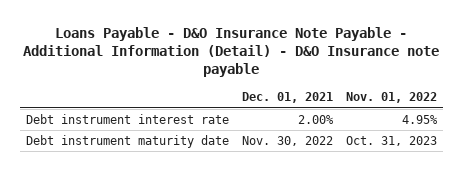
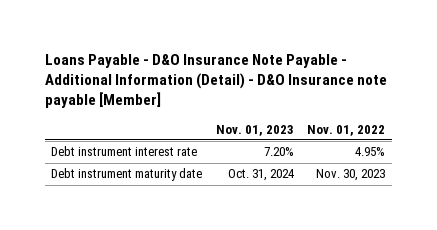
- Loans Payable - D&O Insurance Note Payable - Additional Information (Detail) - D&O Insurance note payable
+ Loans Payable - D&O Insurance Note Payable - Additional Information (Detail) - D&O Insurance note payable [Member]
- | Dec. 01, 2021 | Nov. 01, 2022
+ | Nov. 01, 2023 | Nov. 01, 2022
- Debt instrument maturity date | Nov. 30, 2022 | Oct. 31, 2023
+ Debt instrument maturity date | Oct. 31, 2024 | Nov. 30, 2023

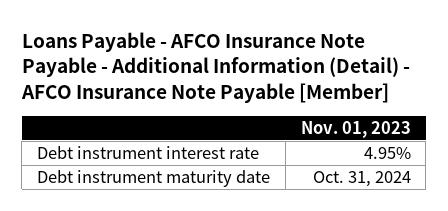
- Loans Payable - D&O Insurance Note Payable - Additional Information (Detail) - D&O Insurance note payable [Member]
+ Loans Payable - AFCO Insurance Note Payable - Additional Information (Detail) - AFCO Insurance Note Payable [Member]
- | Nov. 01, 2023 | Nov. 01, 2022
+ | Nov. 01, 2023
- Debt instrument interest rate | 7.20% | 4.95%
+ Debt instrument interest rate | 4.95%

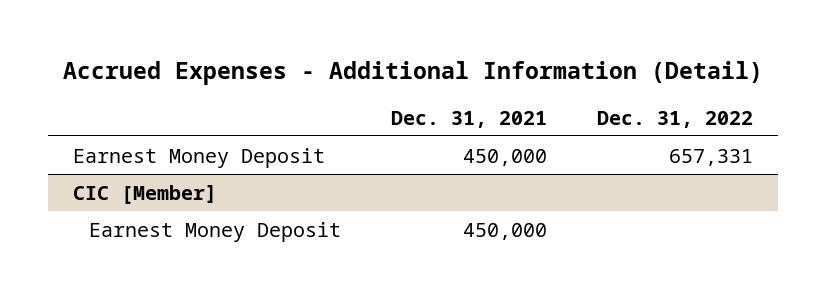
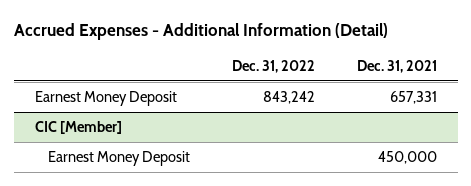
- | Dec. 31, 2021 | Dec. 31, 2022
+ | Dec. 31, 2022 | Dec. 31, 2021
- Earnest Money Deposit | 450,000 | 657,331
+ Earnest Money Deposit | 843,242 | 657,331

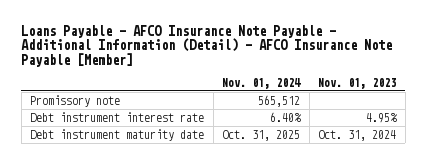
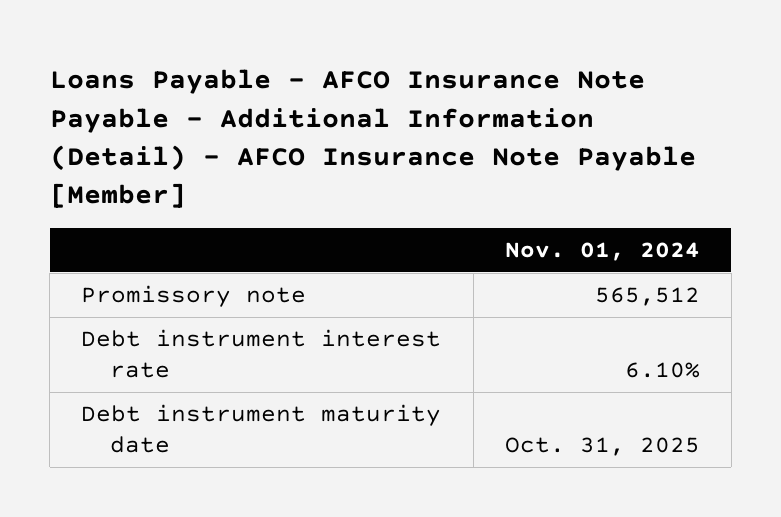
- | Nov. 01, 2024 | Nov. 01, 2023
+ | Nov. 01, 2024
- Debt instrument interest rate | 6.40% | 4.95%
+ Debt instrument interest rate | 6.10%

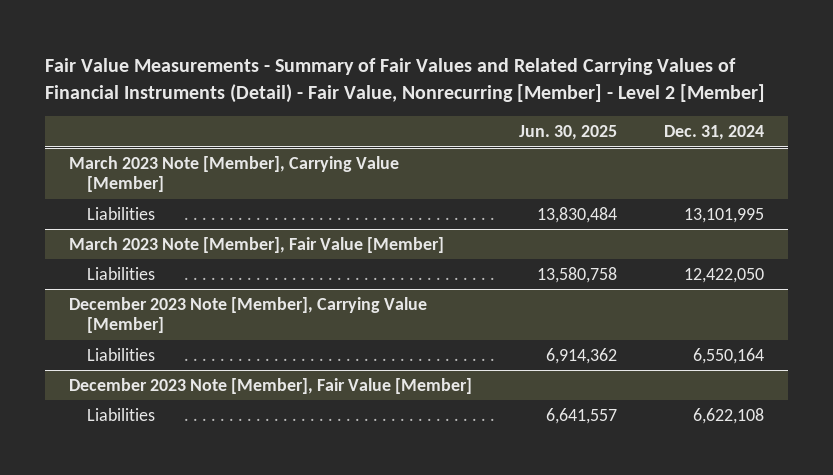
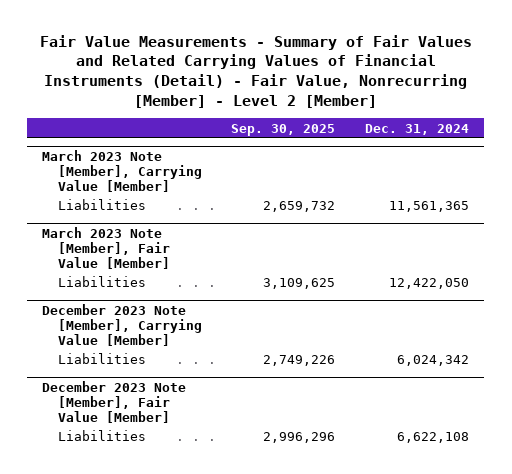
- | Jun. 30, 2025 | Dec. 31, 2024
+ | Sep. 30, 2025 | Dec. 31, 2024
@ March 2023 Note [Member], Carrying Value [Member]
- Liabilities | 13,830,484 | 13,101,995
+ Liabilities | 2,659,732 | 11,561,365
@ December 2023 Note [Member], Carrying Value [Member]
- Liabilities | 6,914,362 | 6,550,164
+ Liabilities | 2,749,226 | 6,024,342

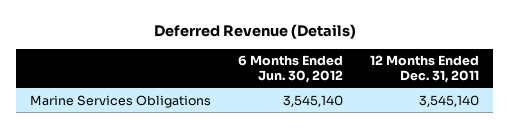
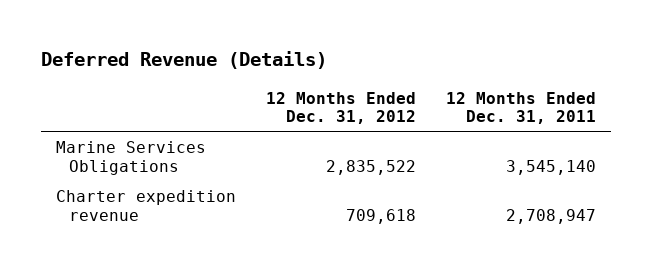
- | 6 Months Ended Jun. 30, 2012 | 12 Months Ended Dec. 31, 2011
+ | 12 Months Ended Dec. 31, 2012 | 12 Months Ended Dec. 31, 2011
+ Charter expedition revenue | 709,618 | 2,708,947

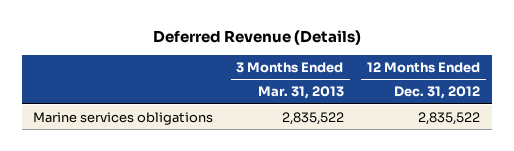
- | 12 Months Ended Dec. 31, 2012 | 12 Months Ended Dec. 31, 2011
+ | 3 Months Ended Mar. 31, 2013 | 12 Months Ended Dec. 31, 2012
- Marine Services Obligations | 2,835,522 | 3,545,140
- Charter expedition revenue | 709,618 | 2,708,947
+ Marine services obligations | 2,835,522 | 2,835,522

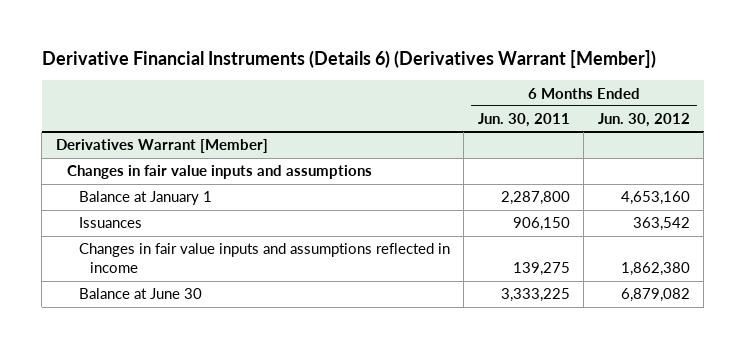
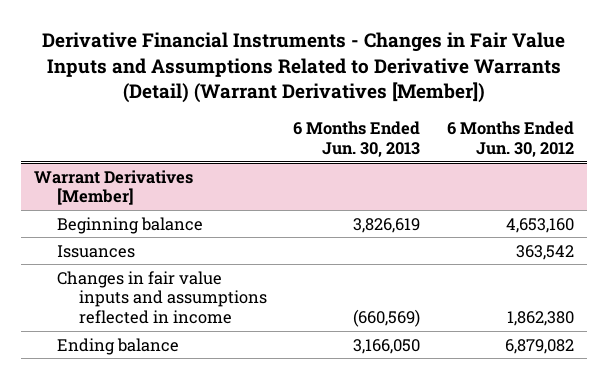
- Derivative Financial Instruments (Details 6) (Derivatives Warrant [Member])
+ Derivative Financial Instruments - Changes in Fair Value Inputs and Assumptions Related to Derivative Warrants (Detail) (Warrant Derivatives [Member])
- | 6 Months Ended Jun. 30, 2011 | 6 Months Ended Jun. 30, 2012
+ | 6 Months Ended Jun. 30, 2013 | 6 Months Ended Jun. 30, 2012
- Derivatives Warrant [Member]
- Changes in fair value inputs and assumptions
- Balance at January 1 | 2,287,800 | 4,653,160
+ Warrant Derivatives [Member]
+ Beginning balance | 3,826,619 | 4,653,160
- Balance at June 30 | 3,333,225 | 6,879,082
+ Ending balance | 3,166,050 | 6,879,082

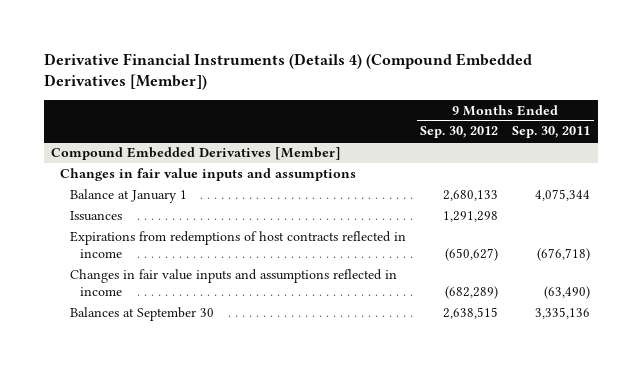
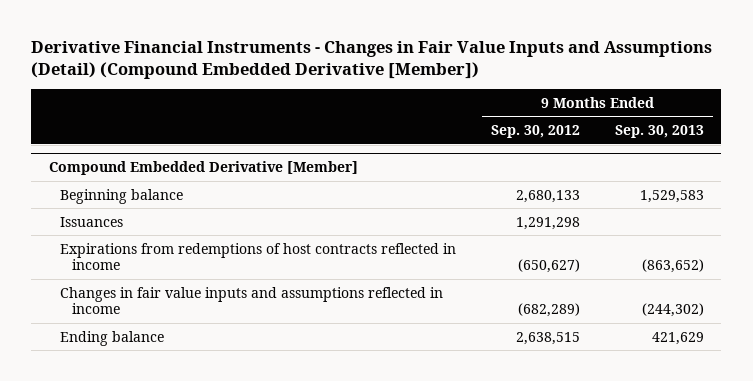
- Derivative Financial Instruments (Details 4) (Compound Embedded Derivatives [Member])
+ Derivative Financial Instruments - Changes in Fair Value Inputs and Assumptions (Detail) (Compound Embedded Derivative [Member])
- | 9 Months Ended Sep. 30, 2012 | 9 Months Ended Sep. 30, 2011
+ | 9 Months Ended Sep. 30, 2012 | 9 Months Ended Sep. 30, 2013
- Compound Embedded Derivatives [Member]
- Changes in fair value inputs and assumptions
- Balance at January 1 | 2,680,133 | 4,075,344
+ Compound Embedded Derivative [Member]
+ Beginning balance | 2,680,133 | 1,529,583
- Balances at September 30 | 2,638,515 | 3,335,136
+ Ending balance | 2,638,515 | 421,629

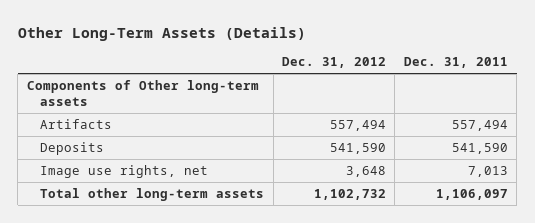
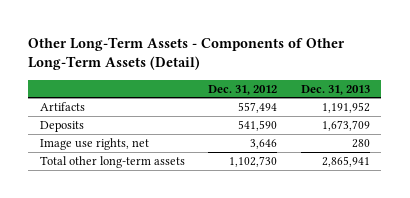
- Other Long-Term Assets (Details)
+ Other Long-Term Assets - Components of Other Long-Term Assets (Detail)
- | Dec. 31, 2012 | Dec. 31, 2011
+ | Dec. 31, 2012 | Dec. 31, 2013
- Components of Other long-term assets
- Image use rights, net | 3,648 | 7,013
- Total other long-term assets | 1,102,732 | 1,106,097
+ Image use rights, net | 3,646 | 280
+ Total other long-term assets | 1,102,730 | 2,865,941

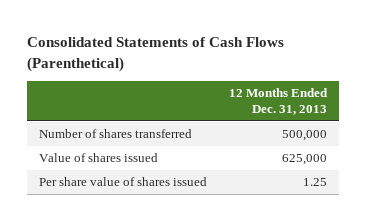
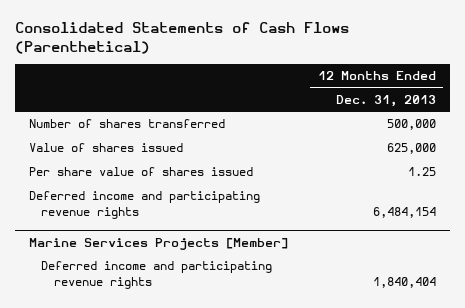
+ Deferred income and participating revenue rights | 6,484,154
+ Marine Services Projects [Member]
+ Deferred income and participating revenue rights | 1,840,404

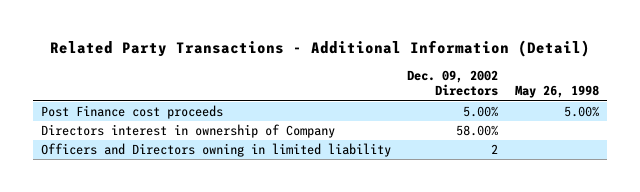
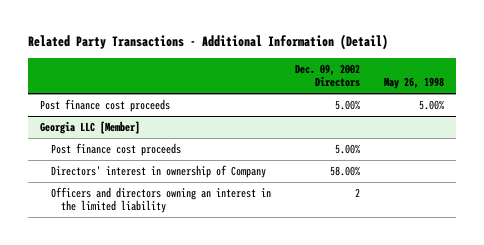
- Post Finance cost proceeds | 5.00% | 5.00%
- Directors interest in ownership of Company | 58.00% |
- Officers and Directors owning in limited liability | 2 |
+ Post finance cost proceeds | 5.00% | 5.00%
+ Georgia LLC [Member]
+ Post finance cost proceeds | 5.00% |
+ Directors' interest in ownership of Company | 58.00% |
+ Officers and directors owning an interest in the limited liability | 2 |

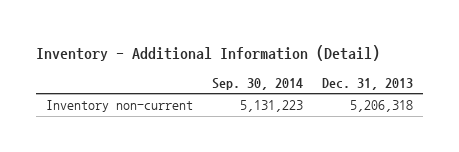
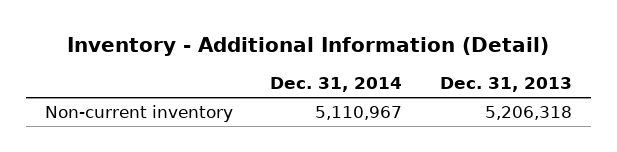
- | Sep. 30, 2014 | Dec. 31, 2013
+ | Dec. 31, 2014 | Dec. 31, 2013
- Inventory non-current | 5,131,223 | 5,206,318
+ Non-current inventory | 5,110,967 | 5,206,318

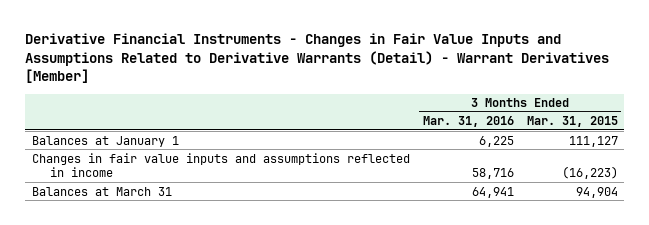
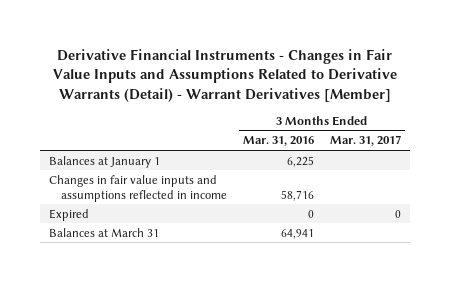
- | 3 Months Ended Mar. 31, 2016 | 3 Months Ended Mar. 31, 2015
+ | 3 Months Ended Mar. 31, 2016 | 3 Months Ended Mar. 31, 2017
+ Expired | 0 | 0

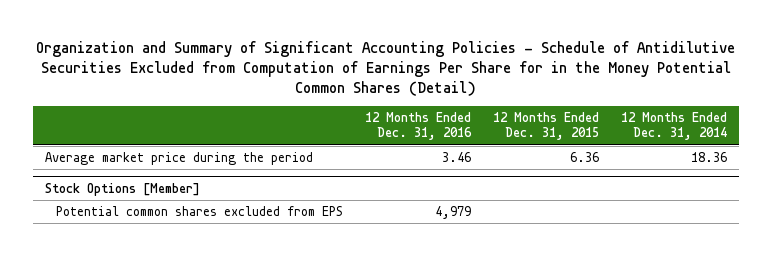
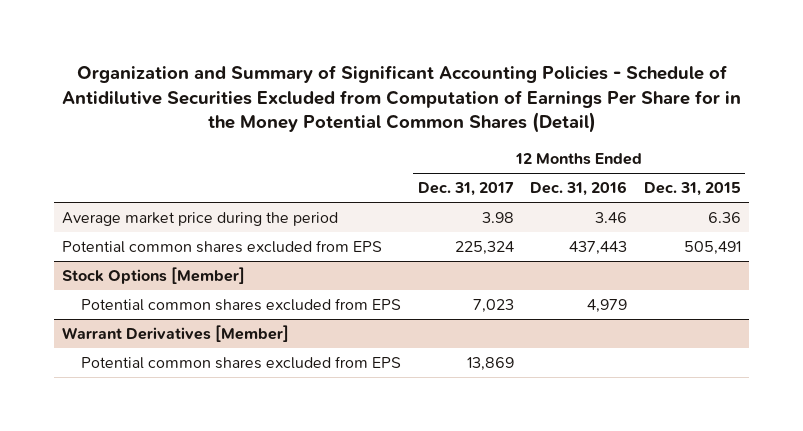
- | 12 Months Ended Dec. 31, 2016 | 12 Months Ended Dec. 31, 2015 | 12 Months Ended Dec. 31, 2014
+ | 12 Months Ended Dec. 31, 2017 | 12 Months Ended Dec. 31, 2016 | 12 Months Ended Dec. 31, 2015
+ Potential common shares excluded from EPS | 225,324 | 437,443 | 505,491
+ Warrant Derivatives [Member]
+ Potential common shares excluded from EPS | 13,869 | |

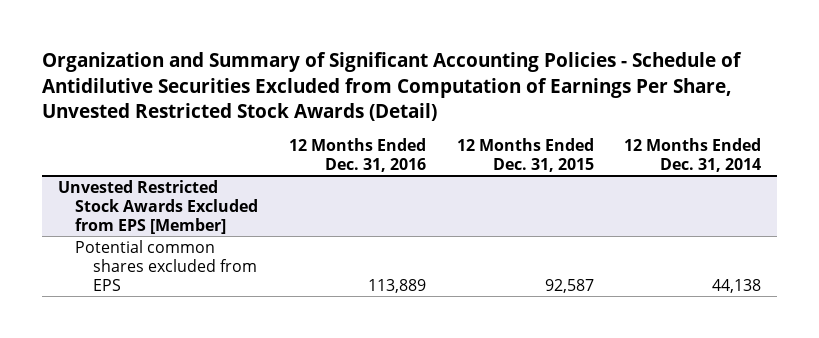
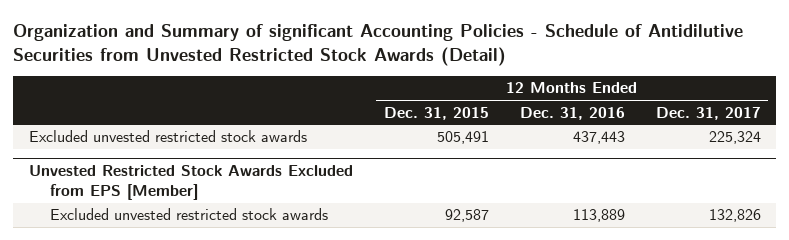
- Organization and Summary of Significant Accounting Policies - Schedule of Antidilutive Securities Excluded from Computation of Earnings Per Share, Unvested Restricted Stock Awards (Detail)
+ Organization and Summary of significant Accounting Policies - Schedule of Antidilutive Securities from Unvested Restricted Stock Awards (Detail)
- | 12 Months Ended Dec. 31, 2016 | 12 Months Ended Dec. 31, 2015 | 12 Months Ended Dec. 31, 2014
+ | 12 Months Ended Dec. 31, 2015 | 12 Months Ended Dec. 31, 2016 | 12 Months Ended Dec. 31, 2017
+ Excluded unvested restricted stock awards | 505,491 | 437,443 | 225,324
@ Unvested Restricted Stock Awards Excluded from EPS [Member]
- Potential common shares excluded from EPS | 113,889 | 92,587 | 44,138
+ Excluded unvested restricted stock awards | 92,587 | 113,889 | 132,826

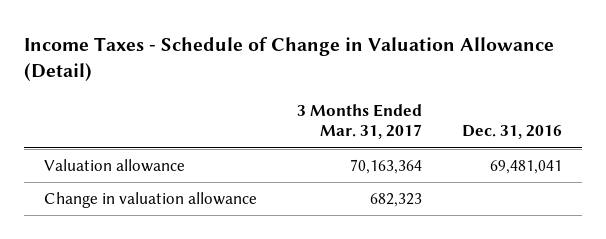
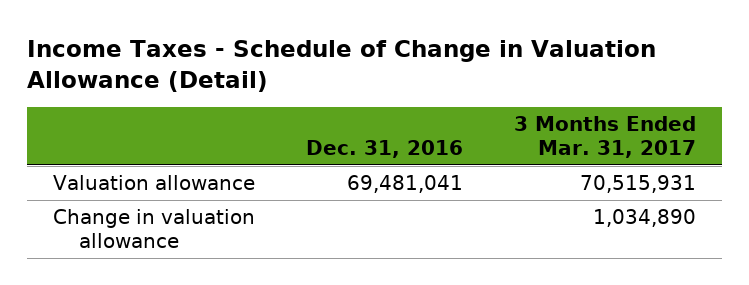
- | 3 Months Ended Mar. 31, 2017 | Dec. 31, 2016
+ | Dec. 31, 2016 | 3 Months Ended Mar. 31, 2017
- Valuation allowance | 70,163,364 | 69,481,041
- Change in valuation allowance | 682,323 |
+ Valuation allowance | 69,481,041 | 70,515,931
+ Change in valuation allowance | | 1,034,890

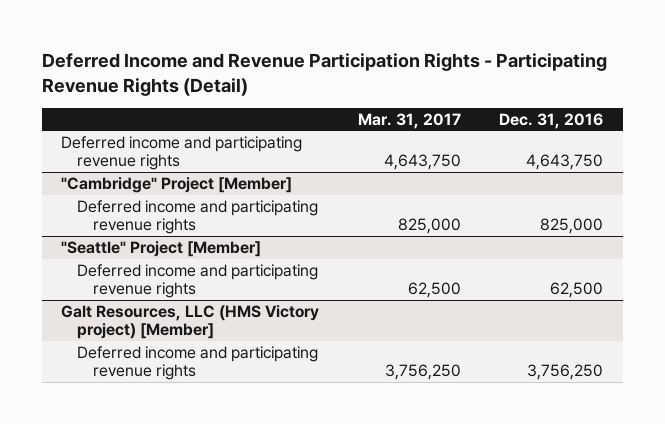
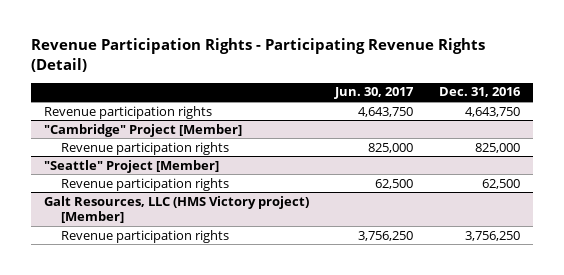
- Deferred Income and Revenue Participation Rights - Participating Revenue Rights (Detail)
+ Revenue Participation Rights - Participating Revenue Rights (Detail)
- | Mar. 31, 2017 | Dec. 31, 2016
+ | Jun. 30, 2017 | Dec. 31, 2016
- Deferred income and participating revenue rights | 4,643,750 | 4,643,750
+ Revenue participation rights | 4,643,750 | 4,643,750
@ "Cambridge" Project [Member]
- Deferred income and participating revenue rights | 825,000 | 825,000
+ Revenue participation rights | 825,000 | 825,000
@ "Seattle" Project [Member]
- Deferred income and participating revenue rights | 62,500 | 62,500
+ Revenue participation rights | 62,500 | 62,500
@ Galt Resources, LLC (HMS Victory project) [Member]
- Deferred income and participating revenue rights | 3,756,250 | 3,756,250
+ Revenue participation rights | 3,756,250 | 3,756,250

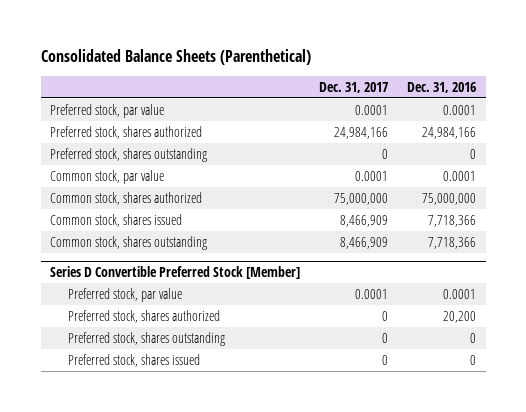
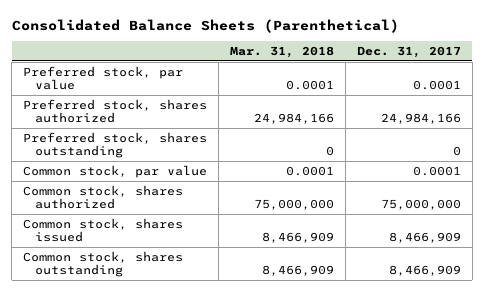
- | Dec. 31, 2017 | Dec. 31, 2016
+ | Mar. 31, 2018 | Dec. 31, 2017
- Series D Convertible Preferred Stock [Member]
- Preferred stock, par value | 0.0001 | 0.0001
- Preferred stock, shares authorized | 0 | 20,200
- Preferred stock, shares outstanding | 0 | 0
- Preferred stock, shares issued | 0 | 0

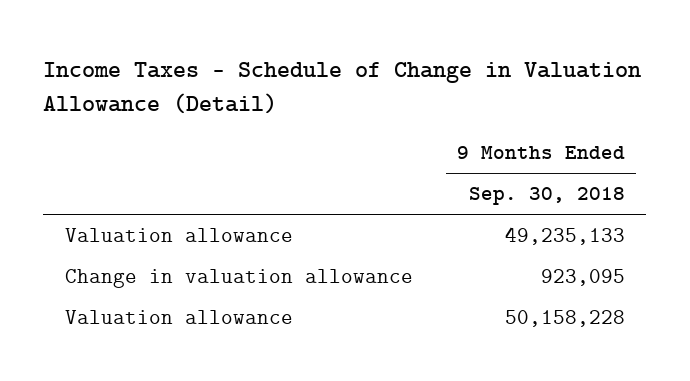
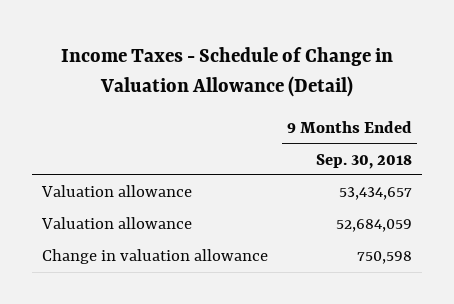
- Valuation allowance | 49,235,133
- Change in valuation allowance | 923,095
- Valuation allowance | 50,158,228
+ Valuation allowance | 53,434,657
+ Valuation allowance | 52,684,059
+ Change in valuation allowance | 750,598

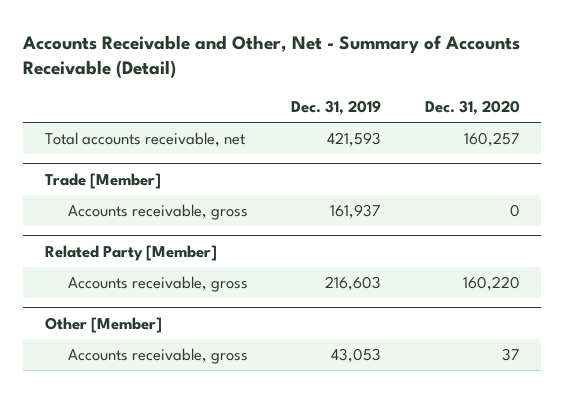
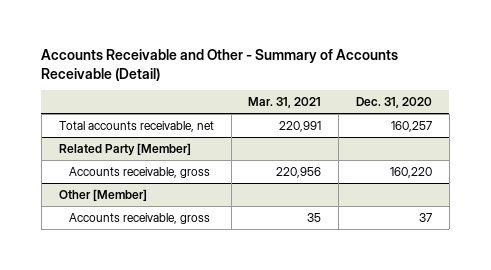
- Accounts Receivable and Other, Net - Summary of Accounts Receivable (Detail)
+ Accounts Receivable and Other - Summary of Accounts Receivable (Detail)
- | Dec. 31, 2019 | Dec. 31, 2020
+ | Mar. 31, 2021 | Dec. 31, 2020
- Trade [Member]
- Accounts receivable, gross | 161,937 | 0

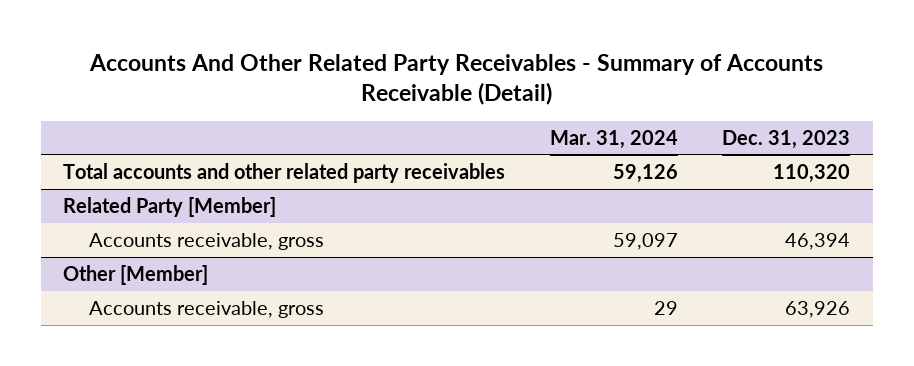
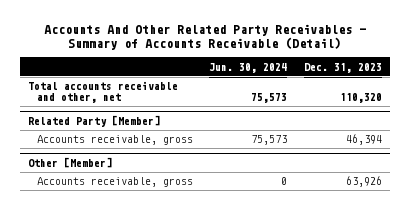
- | Mar. 31, 2024 | Dec. 31, 2023
+ | Jun. 30, 2024 | Dec. 31, 2023
- Total accounts and other related party receivables | 59,126 | 110,320
+ Total accounts receivable and other, net | 75,573 | 110,320

